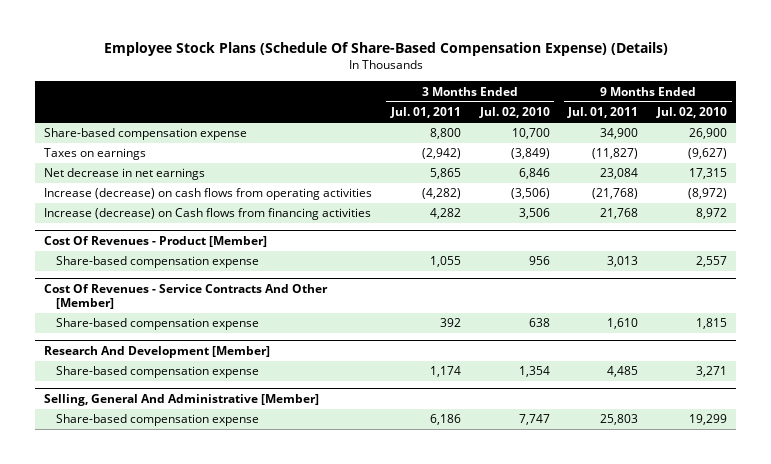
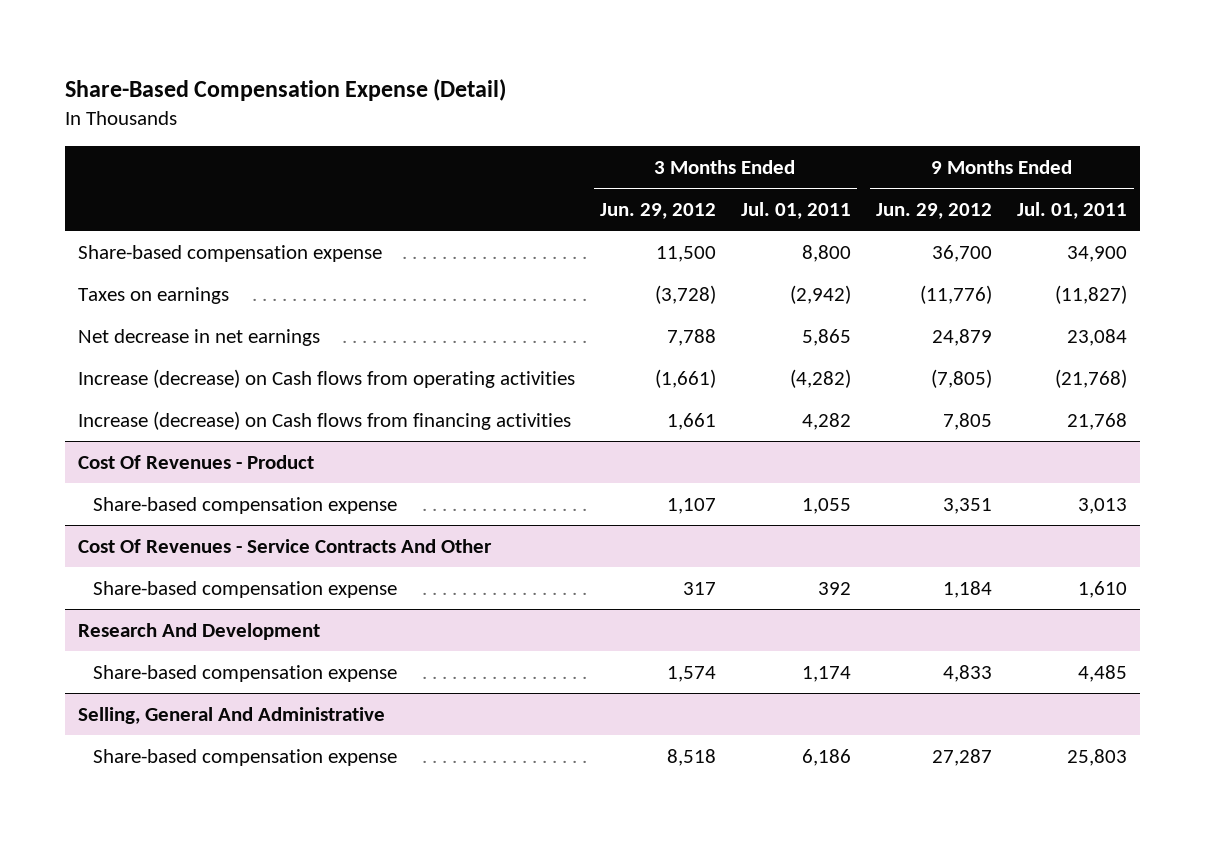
- Employee Stock Plans (Schedule Of Share-Based Compensation Expense) (Details)
+ Share-Based Compensation Expense (Detail)
- | 3 Months Ended Jul. 01, 2011 | 3 Months Ended Jul. 02, 2010 | 9 Months Ended Jul. 01, 2011 | 9 Months Ended Jul. 02, 2010
+ | 3 Months Ended Jun. 29, 2012 | 3 Months Ended Jul. 01, 2011 | 9 Months Ended Jun. 29, 2012 | 9 Months Ended Jul. 01, 2011
- Increase (decrease) on cash flows from operating activities | (4,282) | (3,506) | (21,768) | (8,972)
+ Increase (decrease) on Cash flows from operating activities | (1,661) | (4,282) | (7,805) | (21,768)
- Cost Of Revenues - Product [Member]
+ Cost Of Revenues - Product
- Cost Of Revenues - Service Contracts And Other [Member]
+ Cost Of Revenues - Service Contracts And Other
- Research And Development [Member]
+ Research And Development
- Selling, General And Administrative [Member]
+ Selling, General And Administrative

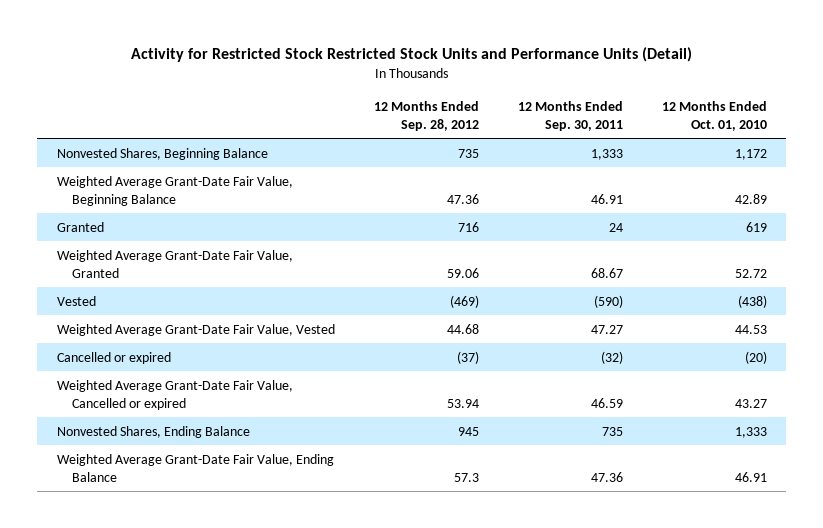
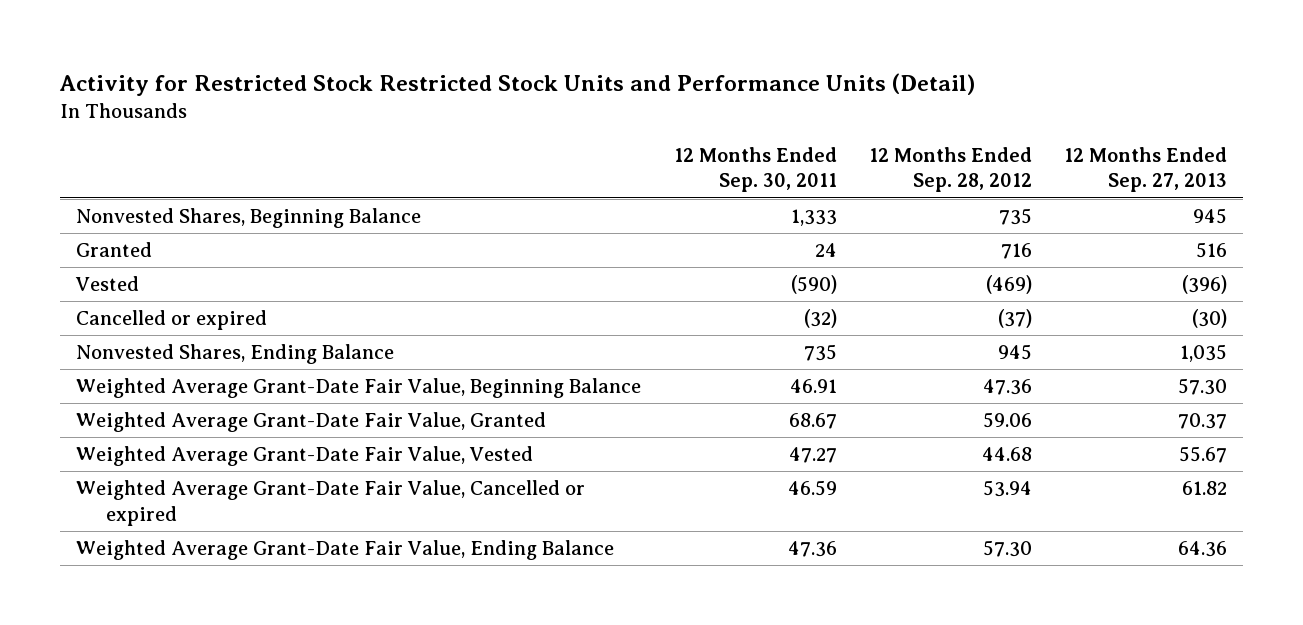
- | 12 Months Ended Sep. 28, 2012 | 12 Months Ended Sep. 30, 2011 | 12 Months Ended Oct. 01, 2010
+ | 12 Months Ended Sep. 30, 2011 | 12 Months Ended Sep. 28, 2012 | 12 Months Ended Sep. 27, 2013
- Weighted Average Grant-Date Fair Value, Ending Balance | 57.3 | 47.36 | 46.91
moved down: Weighted Average Grant-Date Fair Value, Beginning Balance | 46.91 | 47.36 | 57.30
moved down: Weighted Average Grant-Date Fair Value, Granted | 68.67 | 59.06 | 70.37
moved down: Weighted Average Grant-Date Fair Value, Vested | 47.27 | 44.68 | 55.67
moved down: Weighted Average Grant-Date Fair Value, Cancelled or expired | 46.59 | 53.94 | 61.82
+ Weighted Average Grant-Date Fair Value, Ending Balance | 47.36 | 57.30 | 64.36

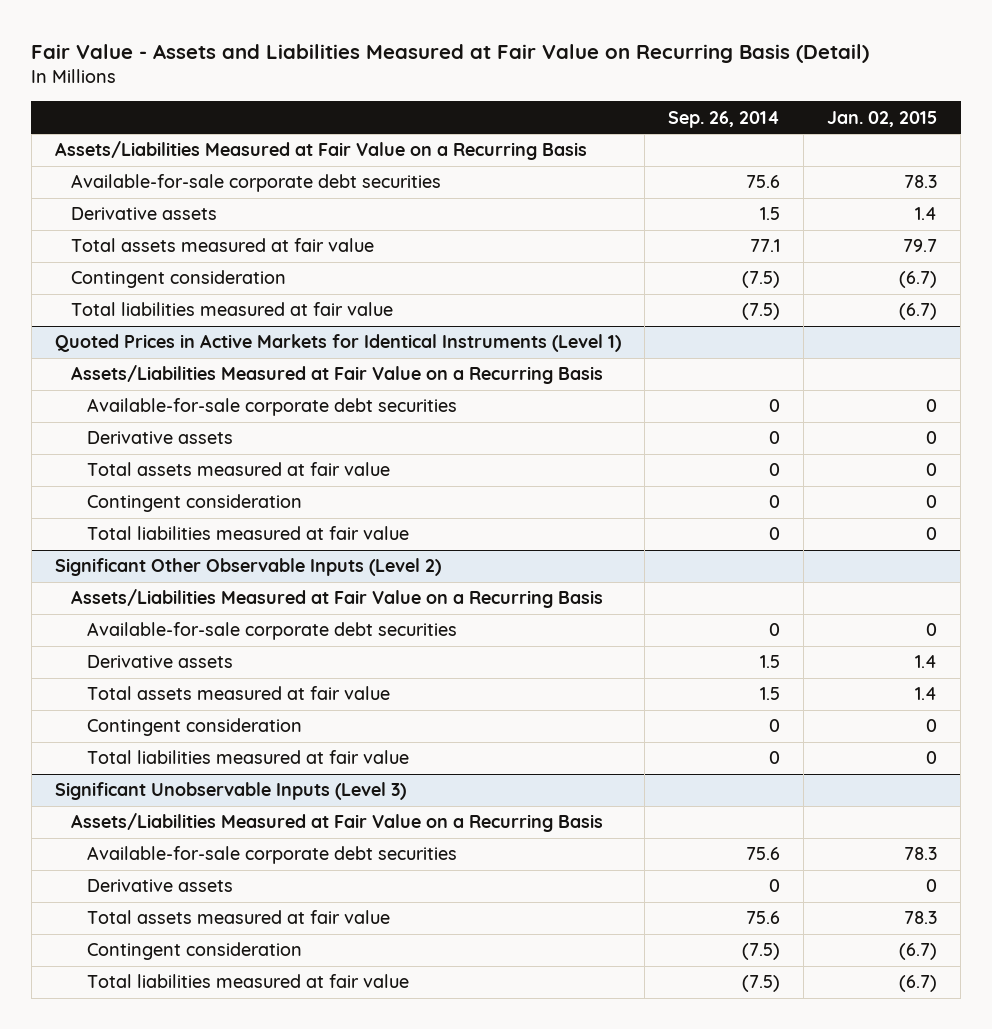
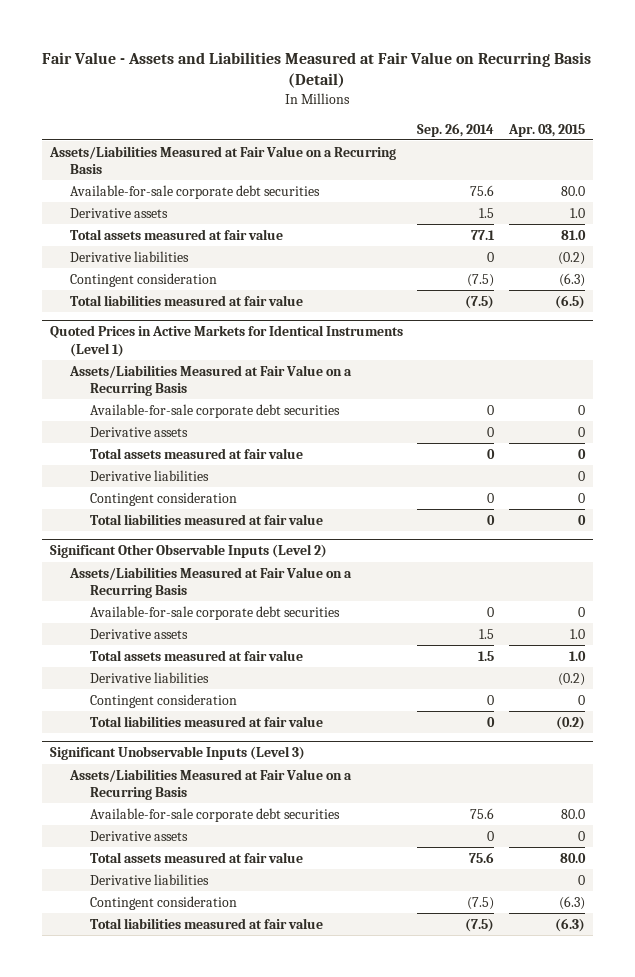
- | Sep. 26, 2014 | Jan. 02, 2015
+ | Sep. 26, 2014 | Apr. 03, 2015
+ Derivative liabilities | 0 | (0.2)
@ Quoted Prices in Active Markets for Identical Instruments (Level 1)
+ Derivative liabilities | | 0
@ Significant Other Observable Inputs (Level 2)
+ Derivative liabilities | | (0.2)
@ Significant Unobservable Inputs (Level 3)
+ Derivative liabilities | | 0

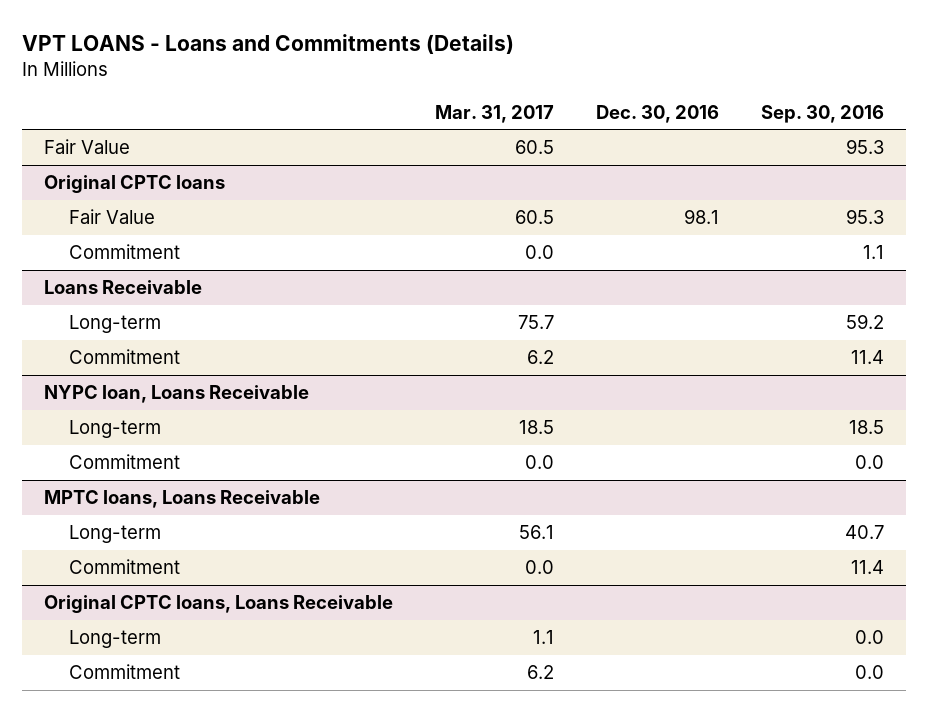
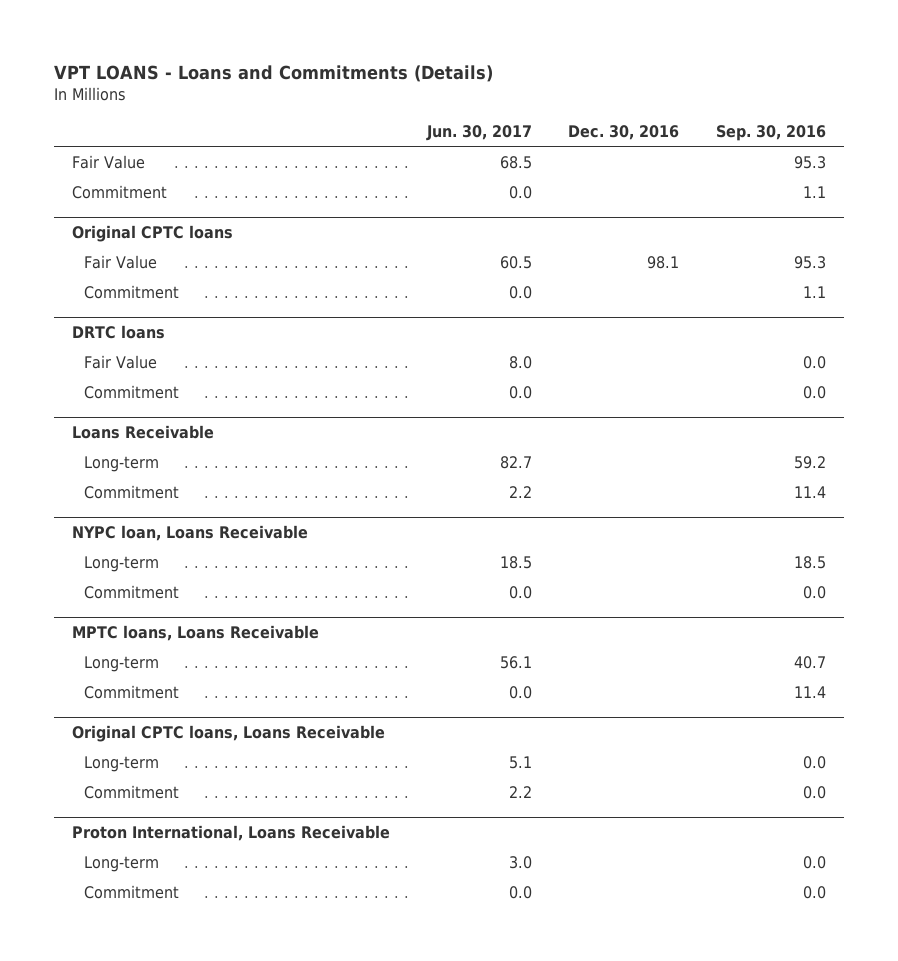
- | Mar. 31, 2017 | Dec. 30, 2016 | Sep. 30, 2016
+ | Jun. 30, 2017 | Dec. 30, 2016 | Sep. 30, 2016
+ Commitment | 0.0 | | 1.1
+ DRTC loans
+ Fair Value | 8.0 | | 0.0
+ Commitment | 0.0 | | 0.0
+ Proton International, Loans Receivable
+ Long-term | 3.0 | | 0.0
+ Commitment | 0.0 | | 0.0

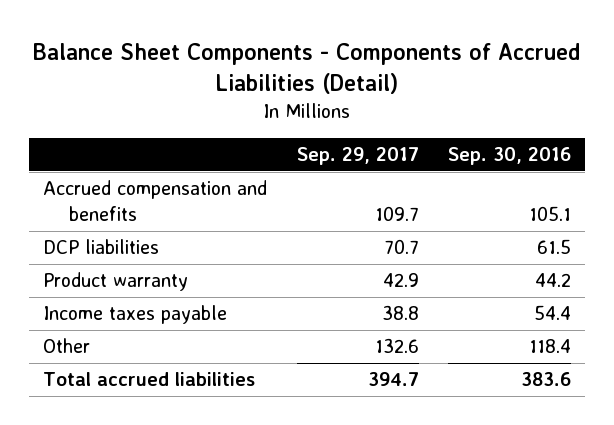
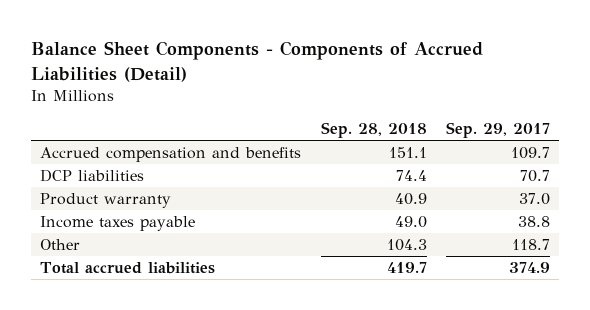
- | Sep. 29, 2017 | Sep. 30, 2016
+ | Sep. 28, 2018 | Sep. 29, 2017
- Product warranty | 42.9 | 44.2
+ Product warranty | 40.9 | 37.0
- Other | 132.6 | 118.4
- Total accrued liabilities | 394.7 | 383.6
+ Other | 104.3 | 118.7
+ Total accrued liabilities | 419.7 | 374.9

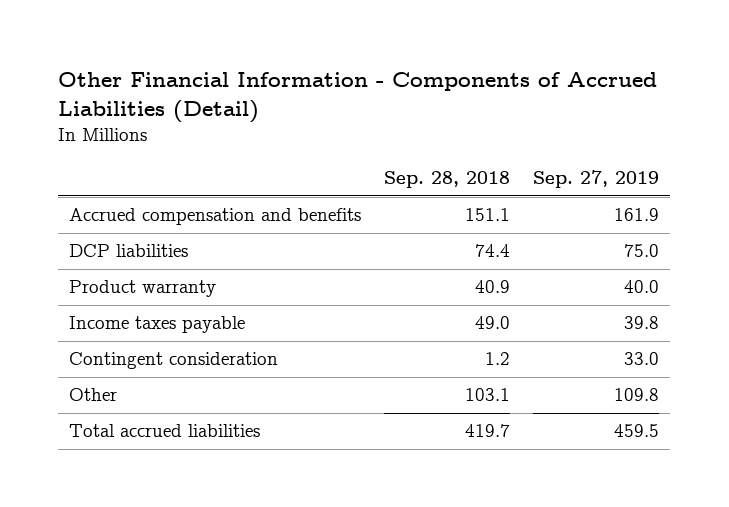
- Balance Sheet Components - Components of Accrued Liabilities (Detail)
+ Other Financial Information - Components of Accrued Liabilities (Detail)
- | Sep. 28, 2018 | Sep. 29, 2017
+ | Sep. 28, 2018 | Sep. 27, 2019
- Other | 104.3 | 118.7
+ Contingent consideration | 1.2 | 33.0
+ Other | 103.1 | 109.8

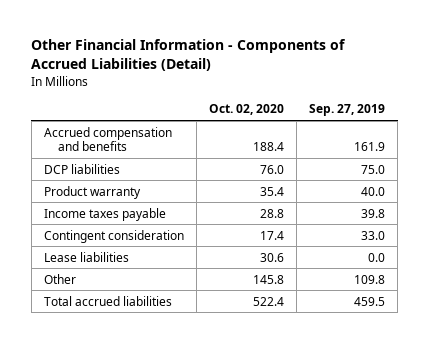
- | Sep. 28, 2018 | Sep. 27, 2019
+ | Oct. 02, 2020 | Sep. 27, 2019
+ Lease liabilities | 30.6 | 0.0

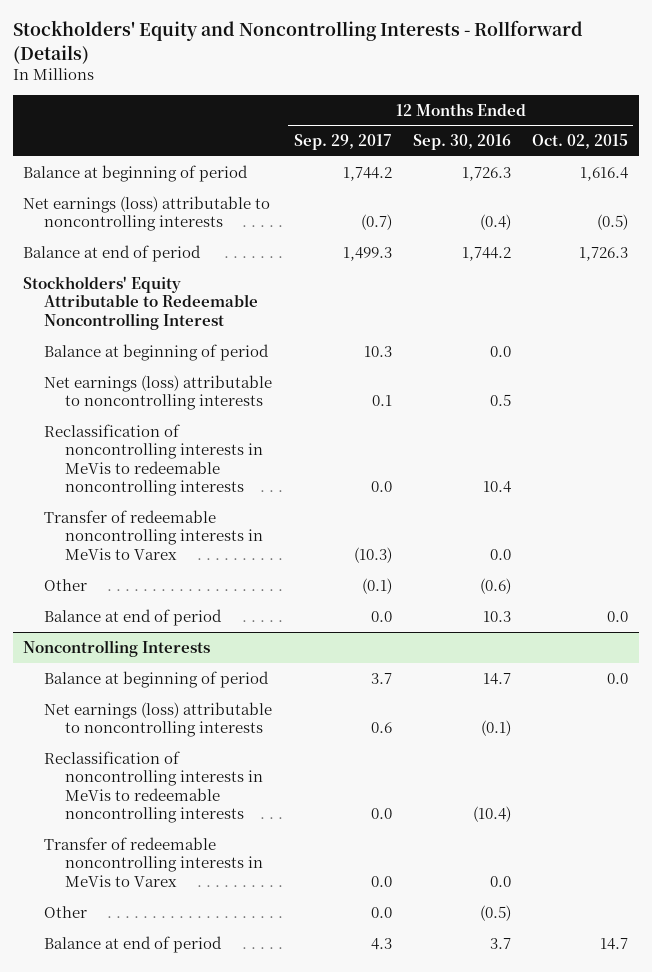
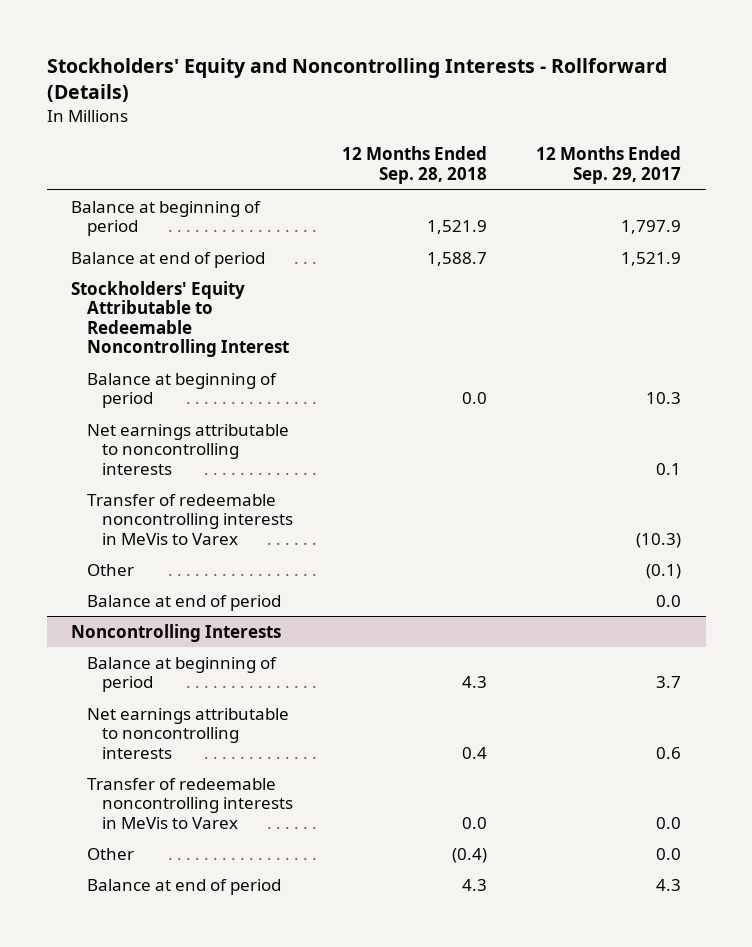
- | 12 Months Ended Sep. 29, 2017 | 12 Months Ended Sep. 30, 2016 | 12 Months Ended Oct. 02, 2015
+ | 12 Months Ended Sep. 28, 2018 | 12 Months Ended Sep. 29, 2017
- Balance at beginning of period | 1,744.2 | 1,726.3 | 1,616.4
- Net earnings (loss) attributable to noncontrolling interests | (0.7) | (0.4) | (0.5)
- Balance at end of period | 1,499.3 | 1,744.2 | 1,726.3
+ Balance at beginning of period | 1,521.9 | 1,797.9
+ Balance at end of period | 1,588.7 | 1,521.9
- Net earnings (loss) attributable to noncontrolling interests | 0.1 | 0.5 |
- Reclassification of noncontrolling interests in MeVis to redeemable noncontrolling interests | 0.0 | 10.4 |
+ Net earnings attributable to noncontrolling interests | | 0.1
@ Noncontrolling Interests
- Net earnings (loss) attributable to noncontrolling interests | 0.6 | (0.1) |
- Reclassification of noncontrolling interests in MeVis to redeemable noncontrolling interests | 0.0 | (10.4) |
+ Net earnings attributable to noncontrolling interests | 0.4 | 0.6

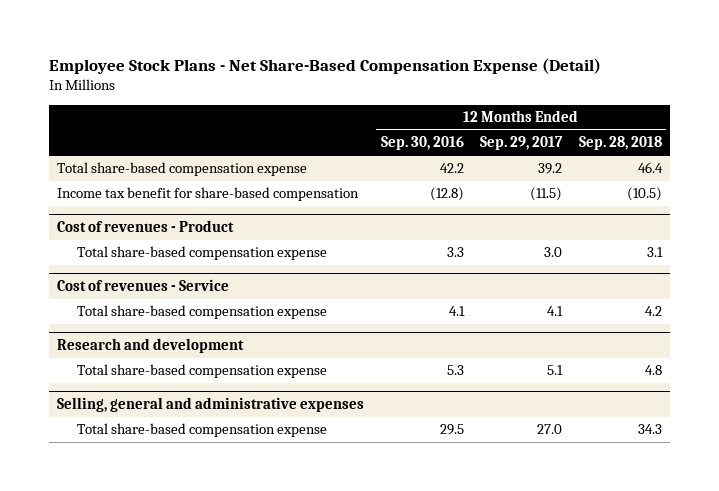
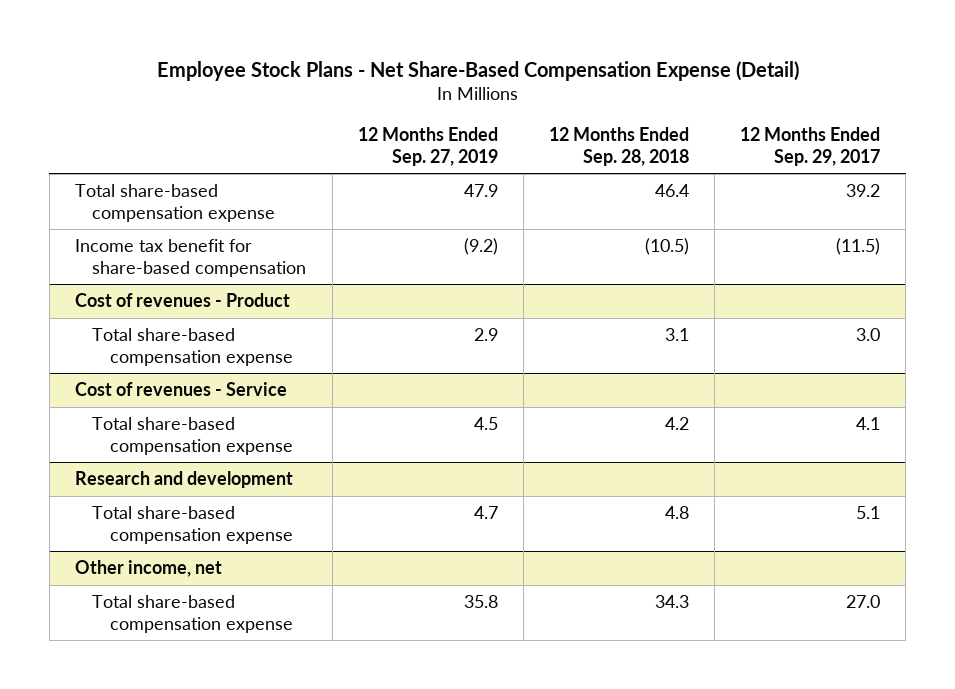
- | 12 Months Ended Sep. 30, 2016 | 12 Months Ended Sep. 29, 2017 | 12 Months Ended Sep. 28, 2018
+ | 12 Months Ended Sep. 27, 2019 | 12 Months Ended Sep. 28, 2018 | 12 Months Ended Sep. 29, 2017
- Selling, general and administrative expenses
+ Other income, net

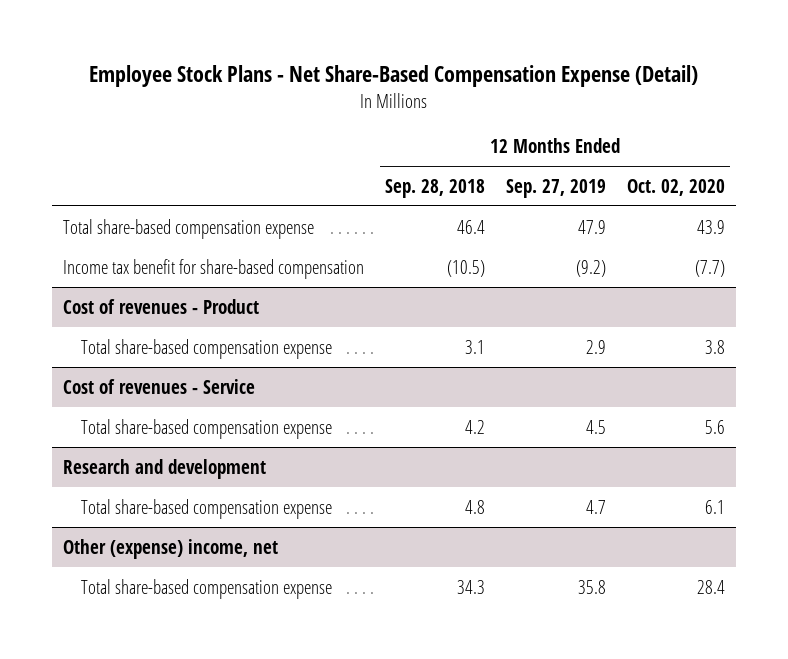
- | 12 Months Ended Sep. 27, 2019 | 12 Months Ended Sep. 28, 2018 | 12 Months Ended Sep. 29, 2017
+ | 12 Months Ended Sep. 28, 2018 | 12 Months Ended Sep. 27, 2019 | 12 Months Ended Oct. 02, 2020
- Other income, net
+ Other (expense) income, net

